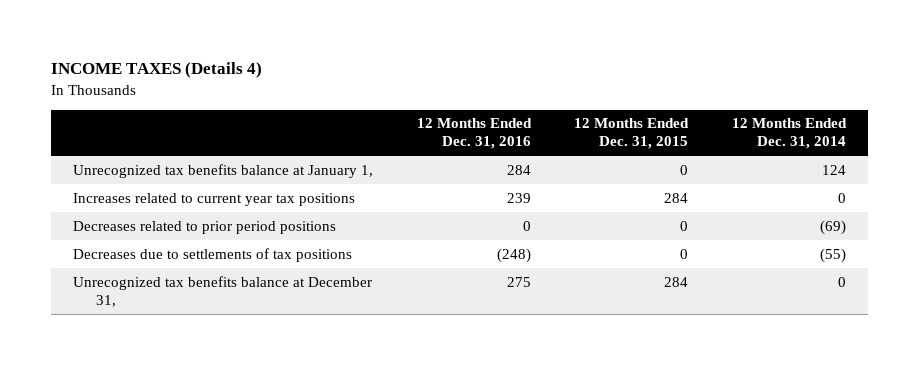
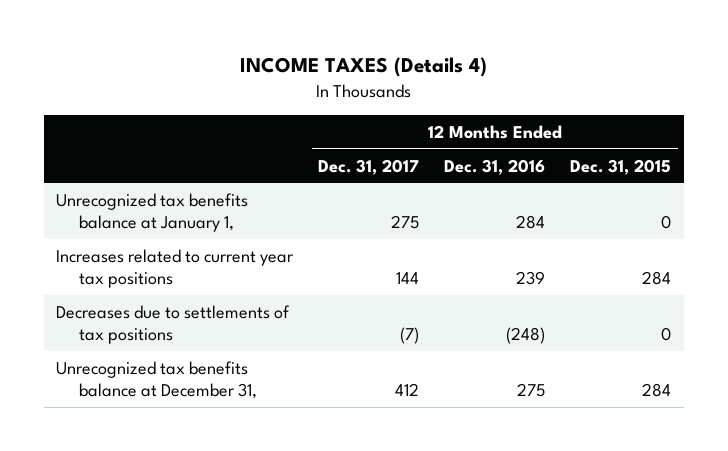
- | 12 Months Ended Dec. 31, 2016 | 12 Months Ended Dec. 31, 2015 | 12 Months Ended Dec. 31, 2014
+ | 12 Months Ended Dec. 31, 2017 | 12 Months Ended Dec. 31, 2016 | 12 Months Ended Dec. 31, 2015
- Decreases related to prior period positions | 0 | 0 | (69)

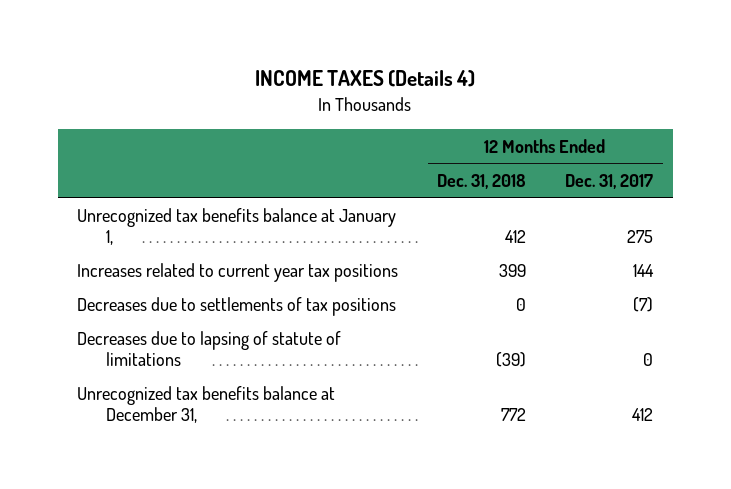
- | 12 Months Ended Dec. 31, 2017 | 12 Months Ended Dec. 31, 2016 | 12 Months Ended Dec. 31, 2015
+ | 12 Months Ended Dec. 31, 2018 | 12 Months Ended Dec. 31, 2017
+ Decreases due to lapsing of statute of limitations | (39) | 0

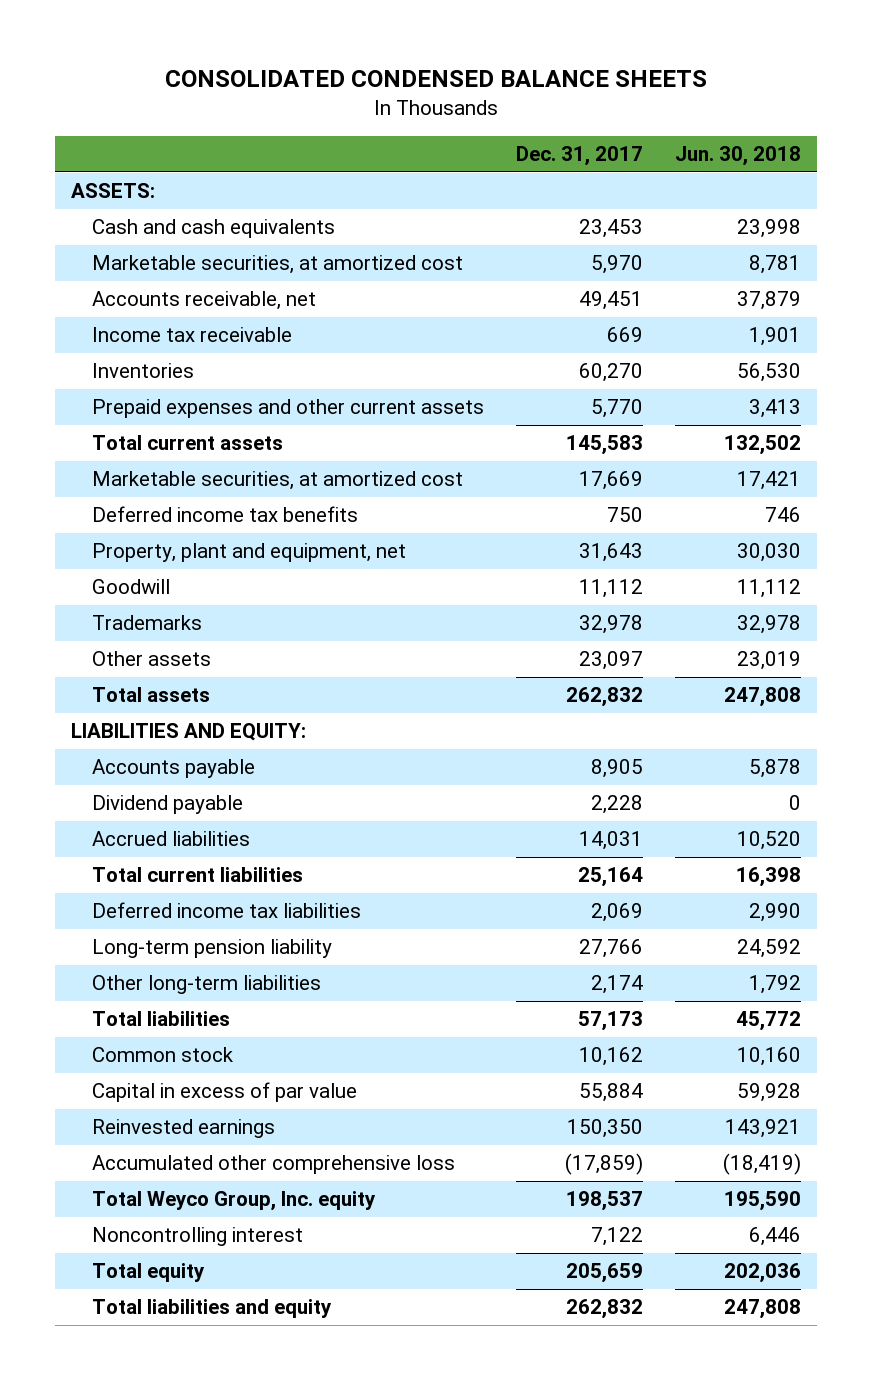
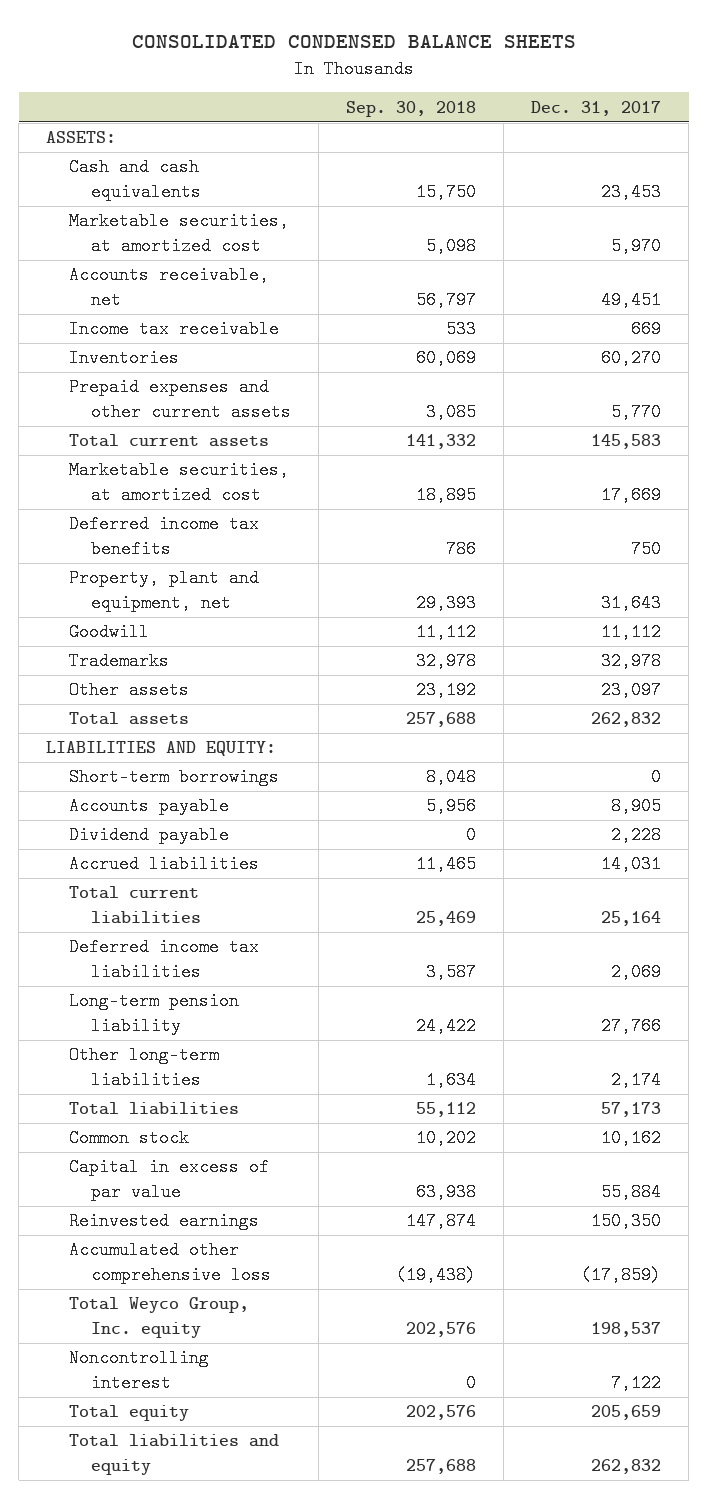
- | Dec. 31, 2017 | Jun. 30, 2018
+ | Sep. 30, 2018 | Dec. 31, 2017
+ Short-term borrowings | 8,048 | 0

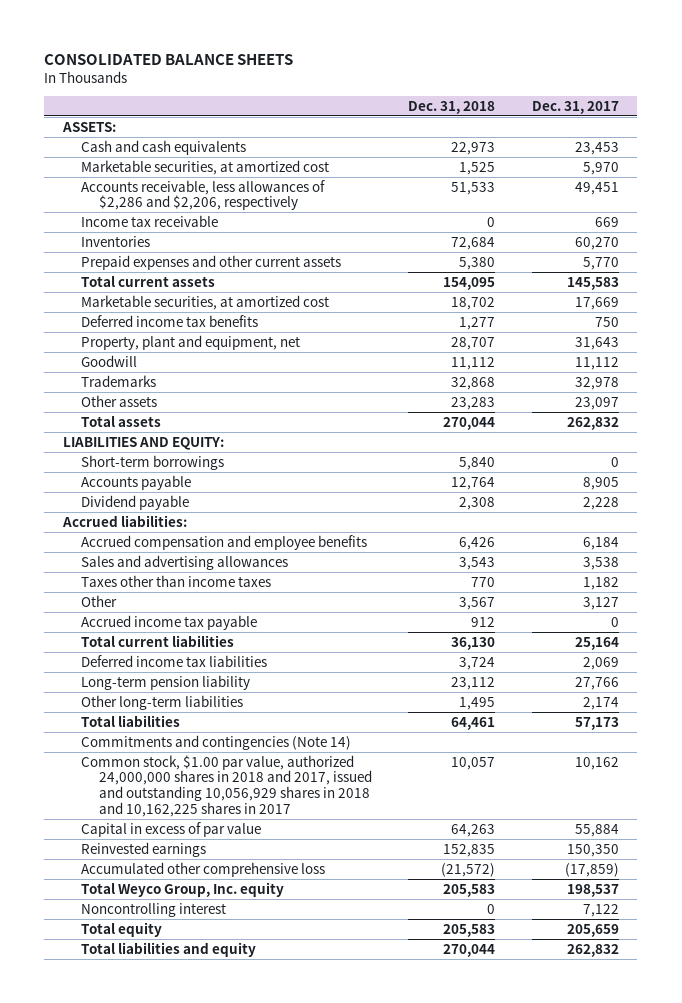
- CONSOLIDATED CONDENSED BALANCE SHEETS
+ CONSOLIDATED BALANCE SHEETS
- | Sep. 30, 2018 | Dec. 31, 2017
+ | Dec. 31, 2018 | Dec. 31, 2017
- Accounts receivable, net | 56,797 | 49,451
+ Accounts receivable, less allowances of $2,286 and $2,206, respectively | 51,533 | 49,451
- Accrued liabilities | 11,465 | 14,031
+ Accrued liabilities:
+ Accrued compensation and employee benefits | 6,426 | 6,184
+ Sales and advertising allowances | 3,543 | 3,538
+ Taxes other than income taxes | 770 | 1,182
+ Other | 3,567 | 3,127
+ Accrued income tax payable | 912 | 0
- Common stock | 10,202 | 10,162
+ Commitments and contingencies (Note 14)
+ Common stock, $1.00 par value, authorized 24,000,000 shares in 2018 and 2017, issued and outstanding 10,056,929 shares in 2018 and 10,162,225 shares in 2017 | 10,057 | 10,162

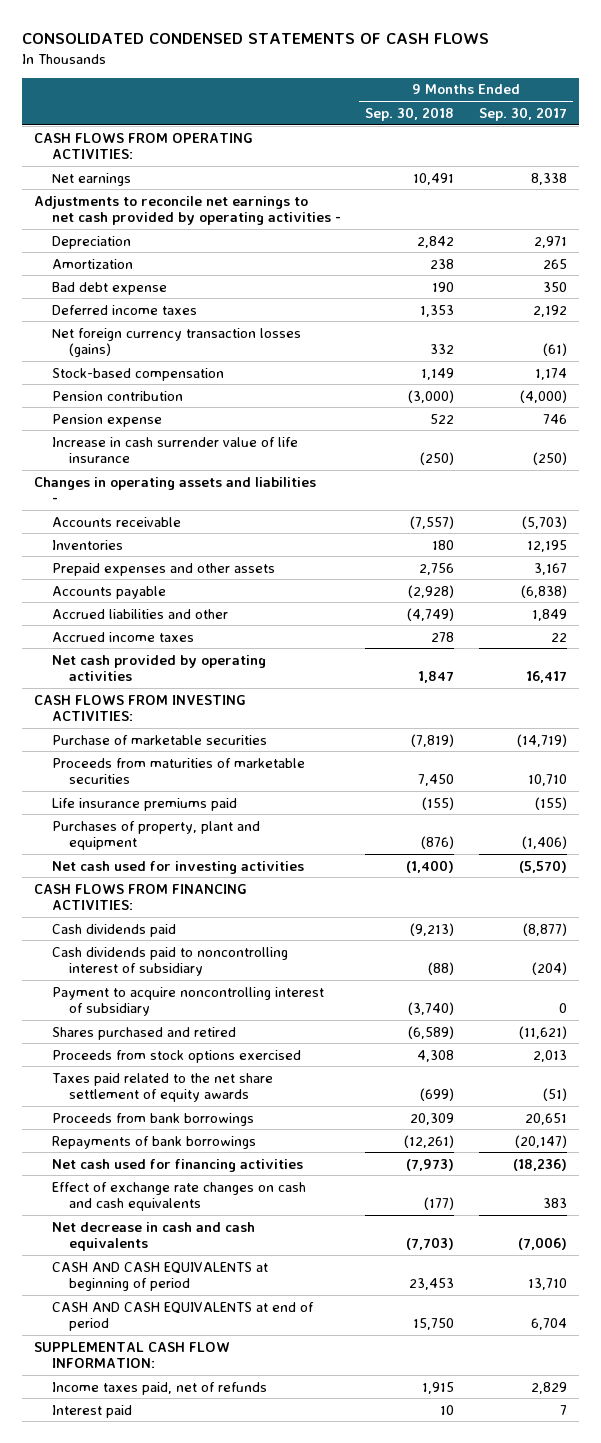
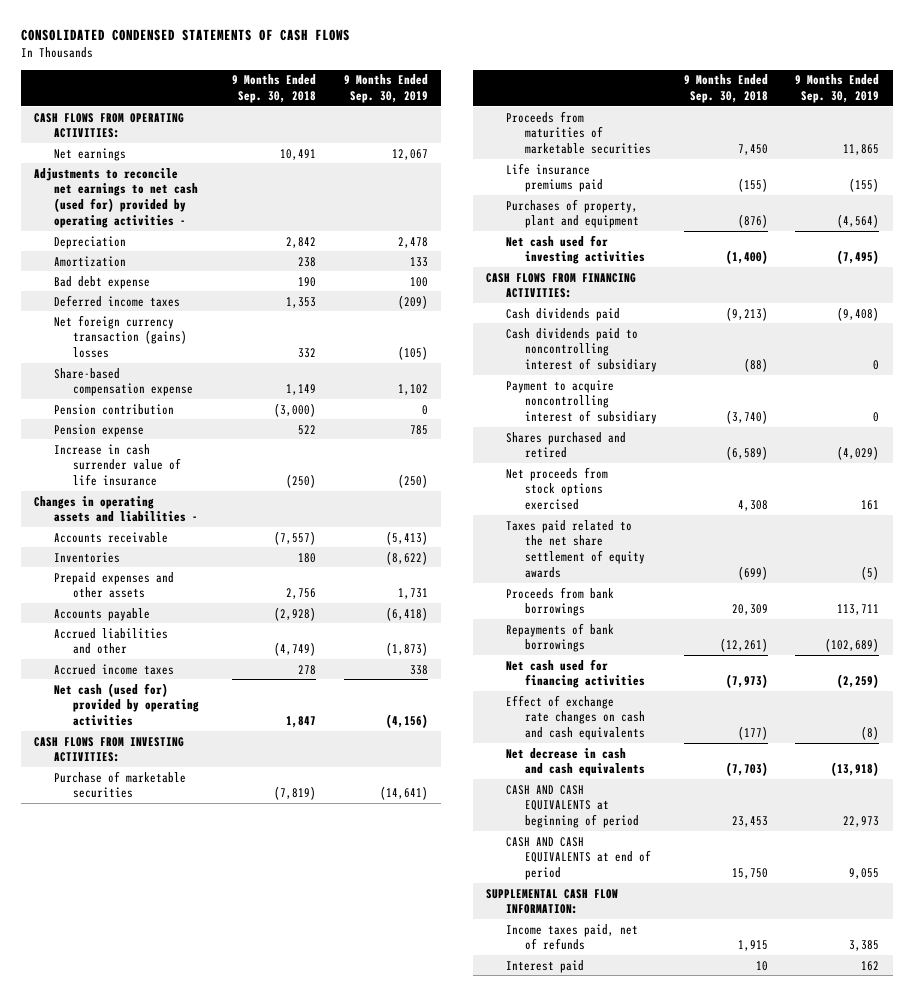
- | 9 Months Ended Sep. 30, 2018 | 9 Months Ended Sep. 30, 2017
+ | 9 Months Ended Sep. 30, 2018 | 9 Months Ended Sep. 30, 2019
- Adjustments to reconcile net earnings to net cash provided by operating activities -
+ Adjustments to reconcile net earnings to net cash (used for) provided by operating activities -
- Net foreign currency transaction losses (gains) | 332 | (61)
- Stock-based compensation | 1,149 | 1,174
+ Net foreign currency transaction (gains) losses | 332 | (105)
+ Share-based compensation expense | 1,149 | 1,102
- Net cash provided by operating activities | 1,847 | 16,417
+ Net cash (used for) provided by operating activities | 1,847 | (4,156)
- Proceeds from stock options exercised | 4,308 | 2,013
+ Net proceeds from stock options exercised | 4,308 | 161

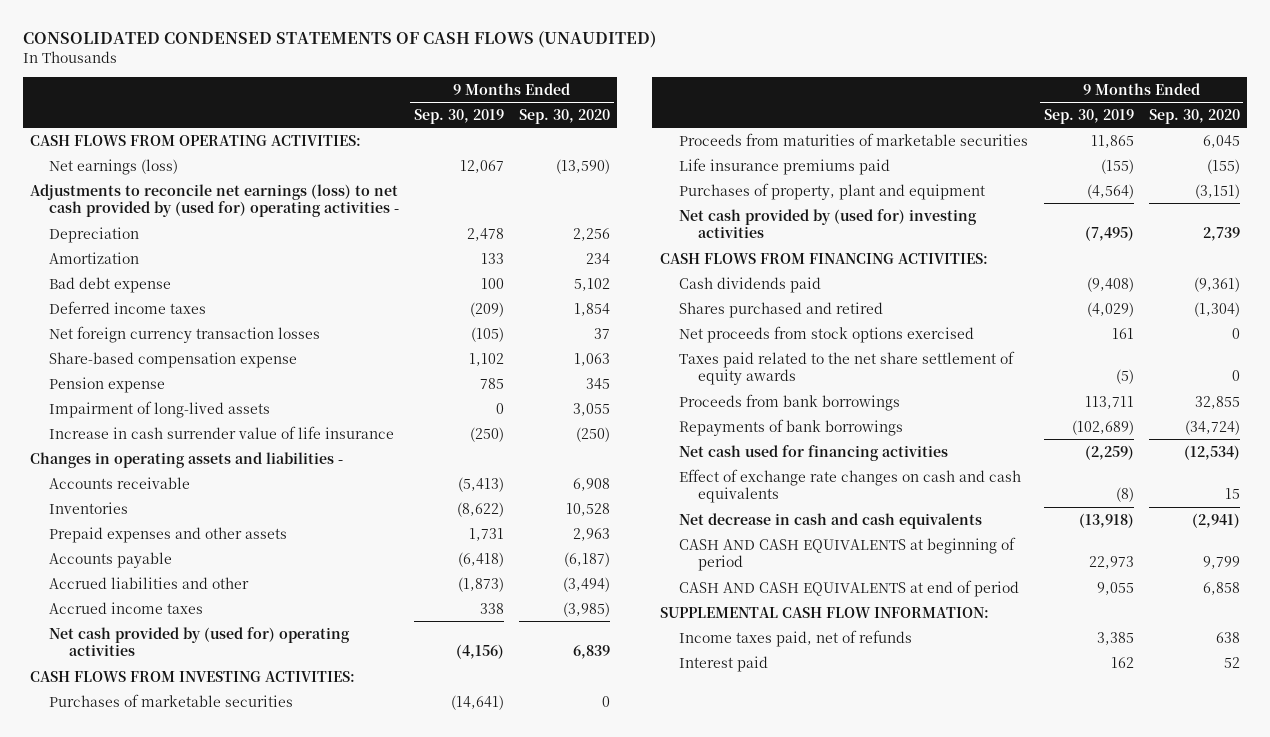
- CONSOLIDATED CONDENSED STATEMENTS OF CASH FLOWS
+ CONSOLIDATED CONDENSED STATEMENTS OF CASH FLOWS (UNAUDITED)
- | 9 Months Ended Sep. 30, 2018 | 9 Months Ended Sep. 30, 2019
+ | 9 Months Ended Sep. 30, 2019 | 9 Months Ended Sep. 30, 2020
- Net earnings | 10,491 | 12,067
- Adjustments to reconcile net earnings to net cash (used for) provided by operating activities -
+ Net earnings (loss) | 12,067 | (13,590)
+ Adjustments to reconcile net earnings (loss) to net cash provided by (used for) operating activities -
- Net foreign currency transaction (gains) losses | 332 | (105)
+ Net foreign currency transaction losses | (105) | 37
- Pension contribution | (3,000) | 0
+ Impairment of long-lived assets | 0 | 3,055
- Net cash (used for) provided by operating activities | 1,847 | (4,156)
+ Net cash provided by (used for) operating activities | (4,156) | 6,839
- Purchase of marketable securities | (7,819) | (14,641)
+ Purchases of marketable securities | (14,641) | 0
- Net cash used for investing activities | (1,400) | (7,495)
+ Net cash provided by (used for) investing activities | (7,495) | 2,739
- Cash dividends paid to noncontrolling interest of subsidiary | (88) | 0
- Payment to acquire noncontrolling interest of subsidiary | (3,740) | 0

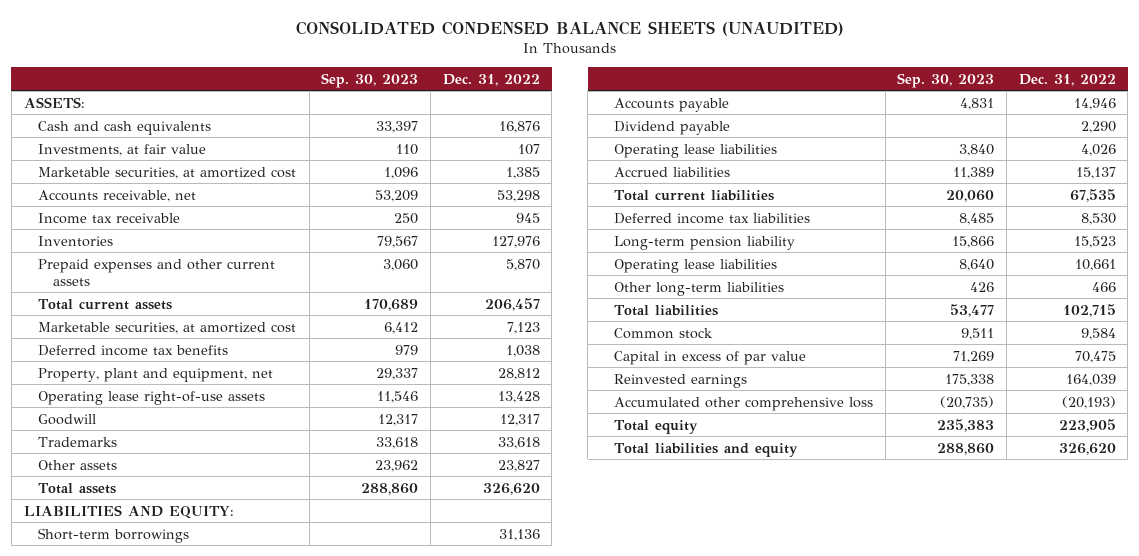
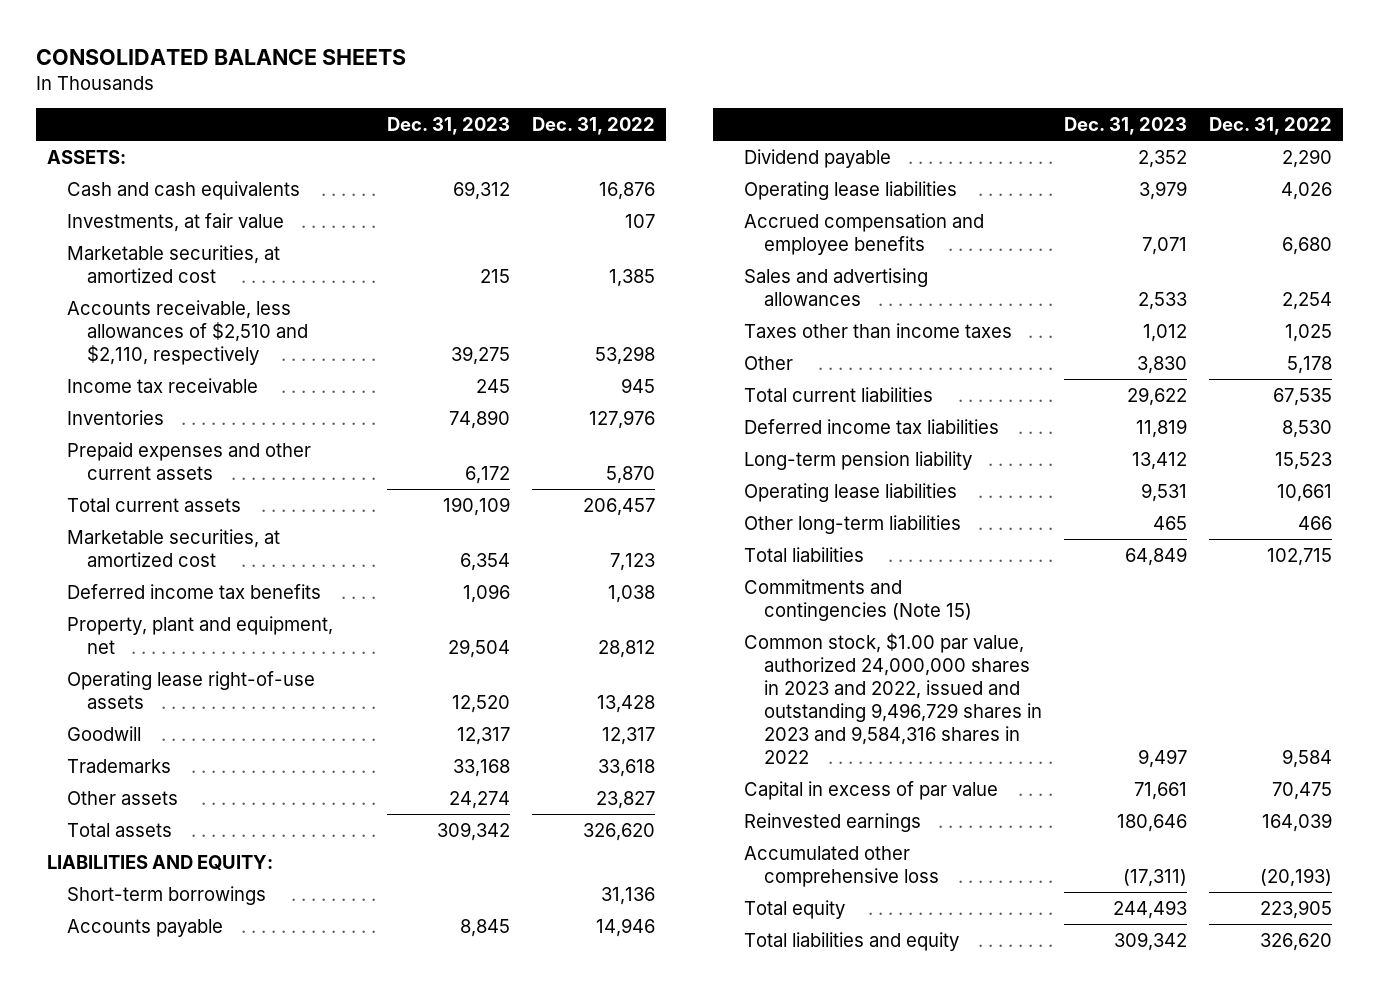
- CONSOLIDATED CONDENSED BALANCE SHEETS (UNAUDITED)
+ CONSOLIDATED BALANCE SHEETS
- | Sep. 30, 2023 | Dec. 31, 2022
+ | Dec. 31, 2023 | Dec. 31, 2022
- Accounts receivable, net | 53,209 | 53,298
+ Accounts receivable, less allowances of $2,510 and $2,110, respectively | 39,275 | 53,298
- Accrued liabilities | 11,389 | 15,137
+ Accrued compensation and employee benefits | 7,071 | 6,680
+ Sales and advertising allowances | 2,533 | 2,254
+ Taxes other than income taxes | 1,012 | 1,025
+ Other | 3,830 | 5,178
- Common stock | 9,511 | 9,584
+ Commitments and contingencies (Note 15)
+ Common stock, $1.00 par value, authorized 24,000,000 shares in 2023 and 2022, issued and outstanding 9,496,729 shares in 2023 and 9,584,316 shares in 2022 | 9,497 | 9,584

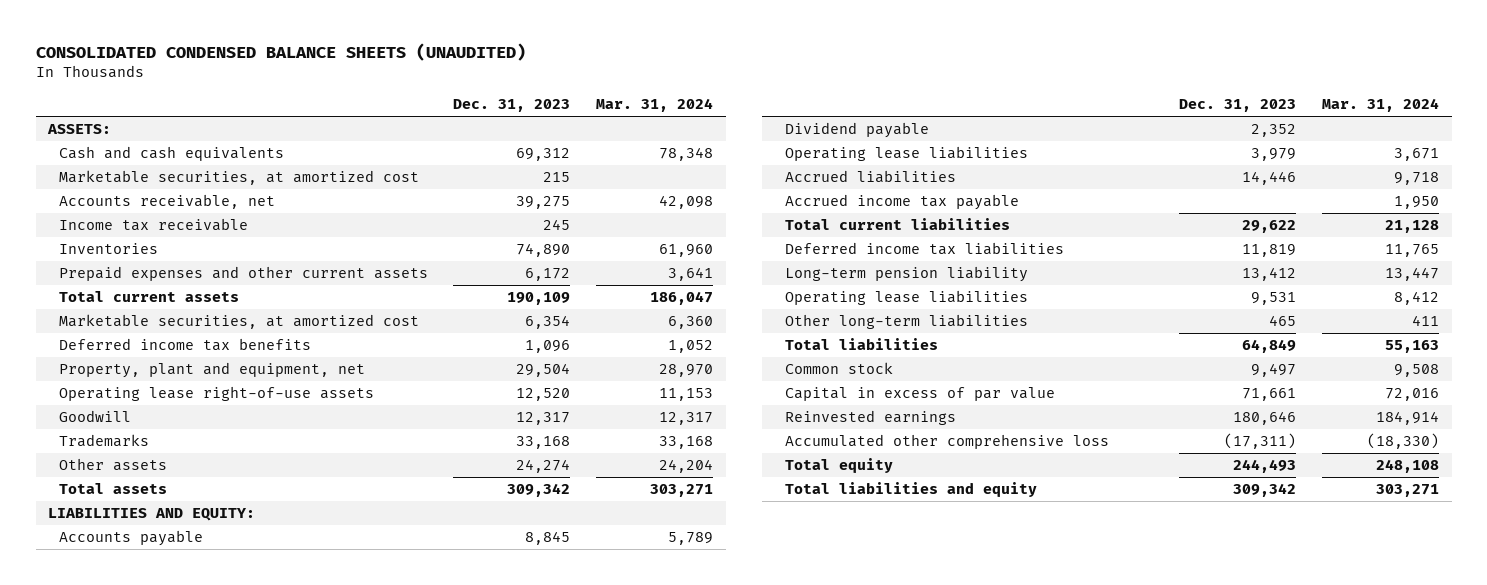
- CONSOLIDATED BALANCE SHEETS
+ CONSOLIDATED CONDENSED BALANCE SHEETS (UNAUDITED)
- | Dec. 31, 2023 | Dec. 31, 2022
+ | Dec. 31, 2023 | Mar. 31, 2024
- Investments, at fair value | | 107
- Accounts receivable, less allowances of $2,510 and $2,110, respectively | 39,275 | 53,298
+ Accounts receivable, net | 39,275 | 42,098
- Short-term borrowings | | 31,136
- Accrued compensation and employee benefits | 7,071 | 6,680
- Sales and advertising allowances | 2,533 | 2,254
- Taxes other than income taxes | 1,012 | 1,025
- Other | 3,830 | 5,178
+ Accrued liabilities | 14,446 | 9,718
+ Accrued income tax payable | | 1,950
- Commitments and contingencies (Note 15)
- Common stock, $1.00 par value, authorized 24,000,000 shares in 2023 and 2022, issued and outstanding 9,496,729 shares in 2023 and 9,584,316 shares in 2022 | 9,497 | 9,584
+ Common stock | 9,497 | 9,508

